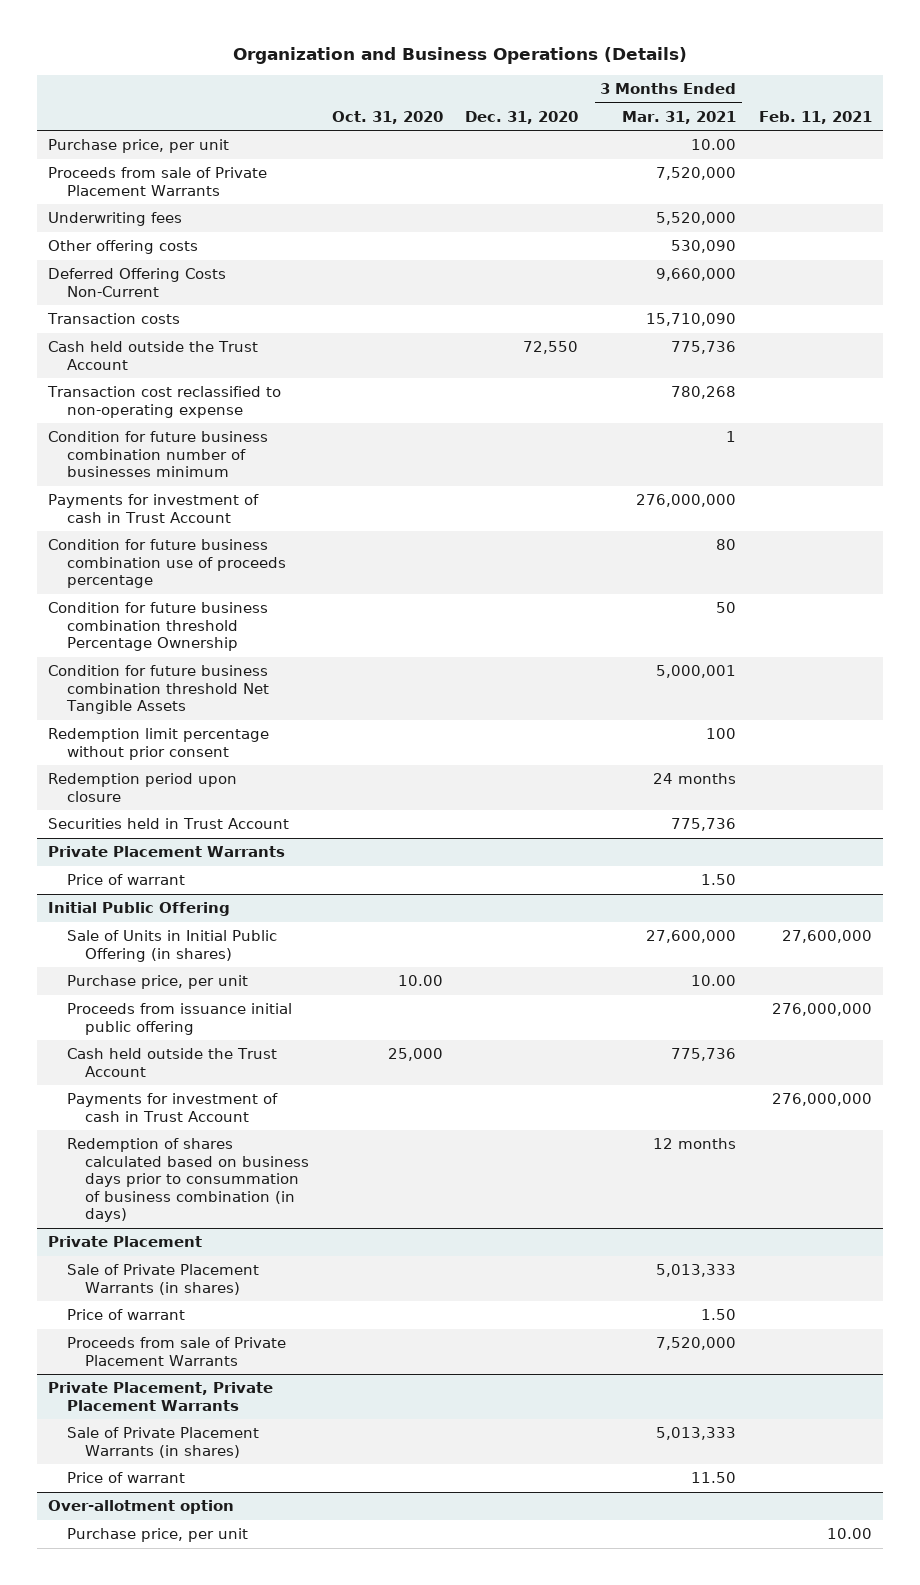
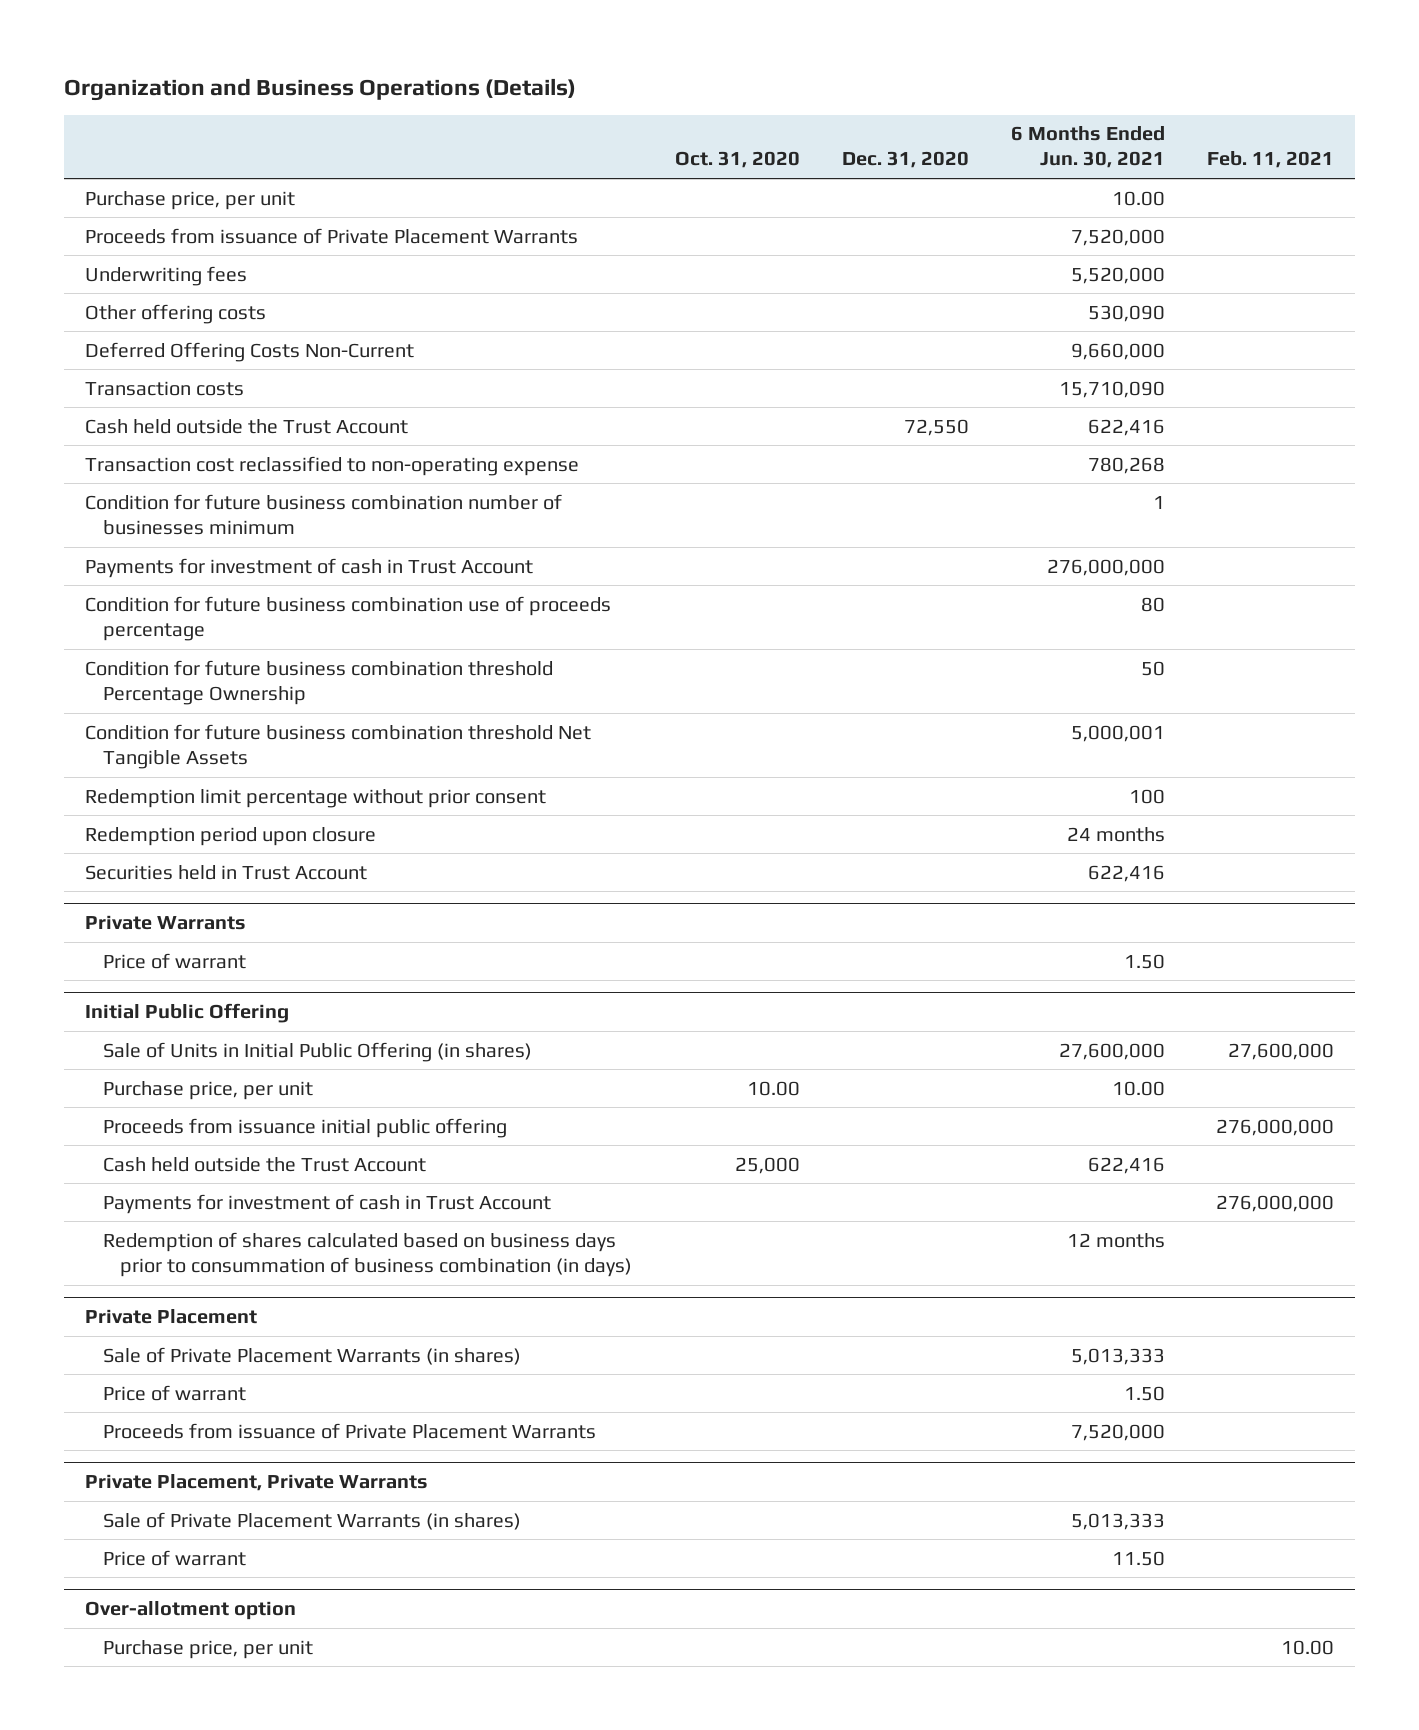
- | Oct. 31, 2020 | Dec. 31, 2020 | 3 Months Ended Mar. 31, 2021 | Feb. 11, 2021
+ | Oct. 31, 2020 | Dec. 31, 2020 | 6 Months Ended Jun. 30, 2021 | Feb. 11, 2021
- Proceeds from sale of Private Placement Warrants | | | 7,520,000 |
+ Proceeds from issuance of Private Placement Warrants | | | 7,520,000 |
- Private Placement Warrants
+ Private Warrants
@ Private Placement
- Proceeds from sale of Private Placement Warrants | | | 7,520,000 |
- Private Placement, Private Placement Warrants
@ Private Placement
+ Proceeds from issuance of Private Placement Warrants | | | 7,520,000 |
+ Private Placement, Private Warrants

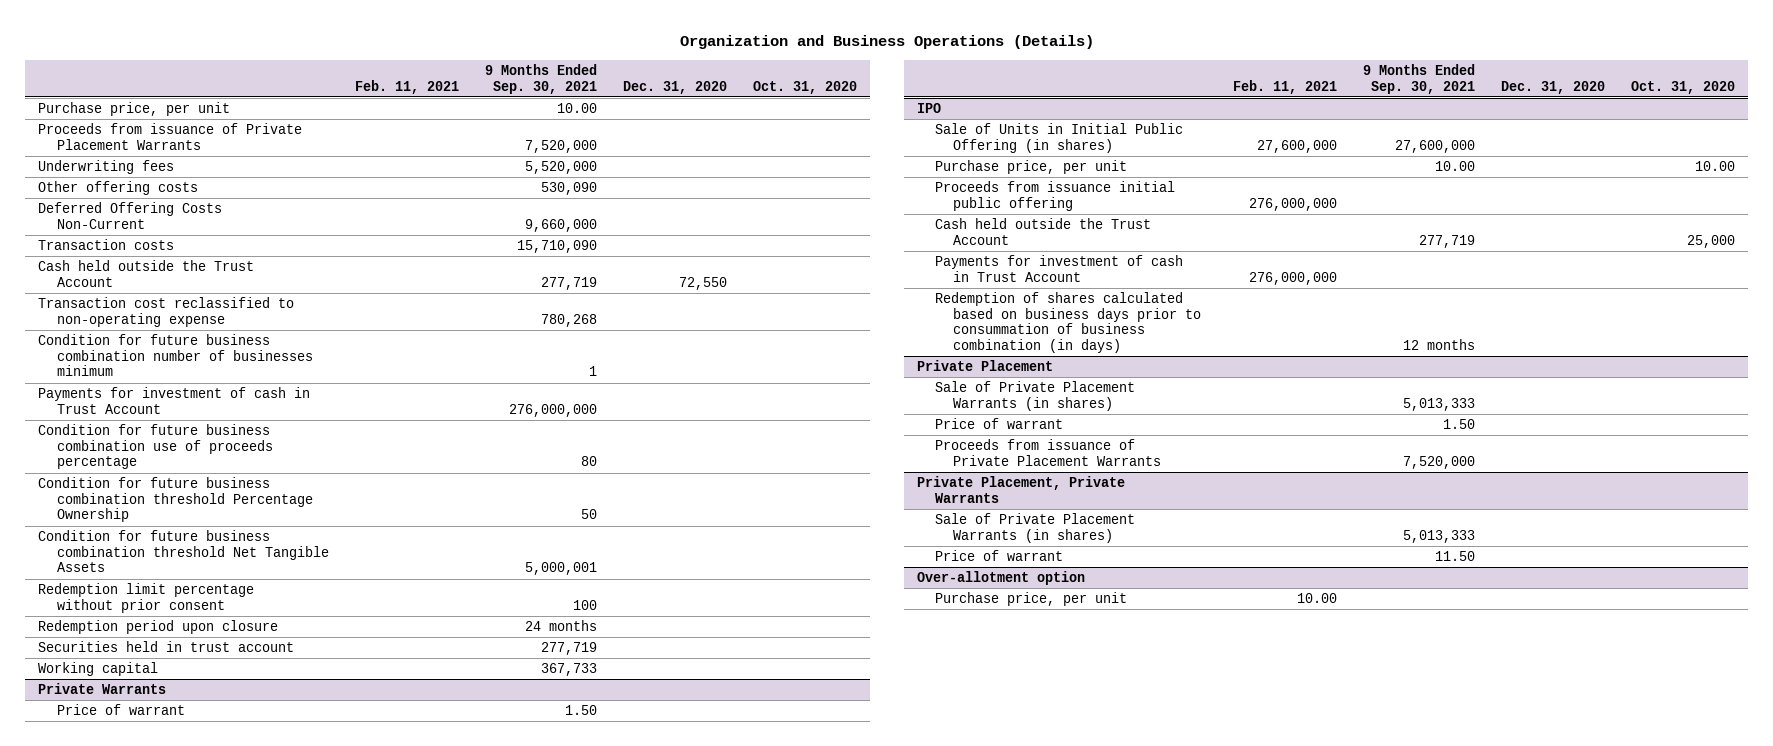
- | Oct. 31, 2020 | Dec. 31, 2020 | 6 Months Ended Jun. 30, 2021 | Feb. 11, 2021
+ | Feb. 11, 2021 | 9 Months Ended Sep. 30, 2021 | Dec. 31, 2020 | Oct. 31, 2020
- Securities held in Trust Account | | | 622,416 |
+ Securities held in trust account | | 277,719 | |
+ Working capital | | 367,733 | |
- Initial Public Offering
+ IPO

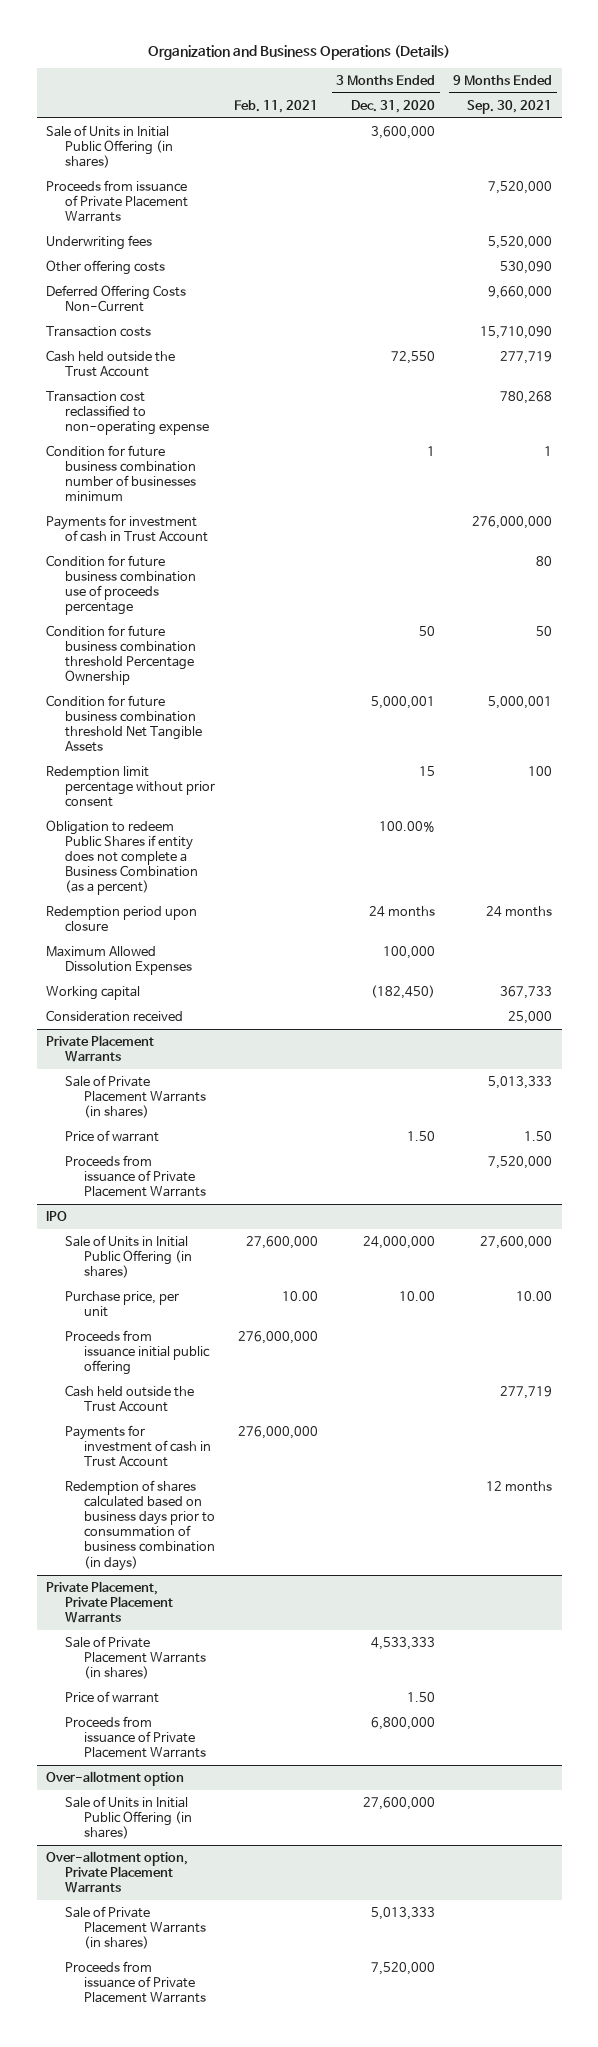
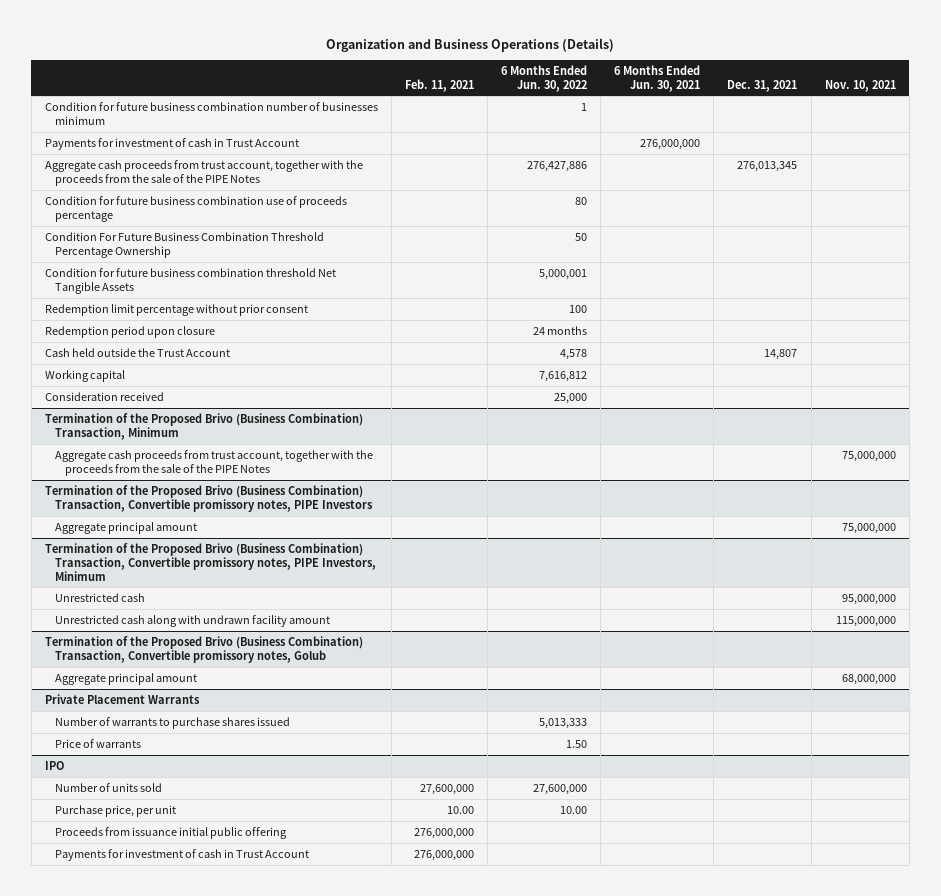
- | Feb. 11, 2021 | 3 Months Ended Dec. 31, 2020 | 9 Months Ended Sep. 30, 2021
+ | Feb. 11, 2021 | 6 Months Ended Jun. 30, 2022 | 6 Months Ended Jun. 30, 2021 | Dec. 31, 2021 | Nov. 10, 2021
- Sale of Units in Initial Public Offering (in shares) | | 3,600,000 |
- Proceeds from issuance of Private Placement Warrants | | | 7,520,000
- Underwriting fees | | | 5,520,000
- Other offering costs | | | 530,090
- Deferred Offering Costs Non-Current | | | 9,660,000
- Transaction costs | | | 15,710,090
- Transaction cost reclassified to non-operating expense | | | 780,268
+ Aggregate cash proceeds from trust account, together with the proceeds from the sale of the PIPE Notes | | 276,427,886 | | 276,013,345 |
- Condition for future business combination threshold Percentage Ownership | | 50 | 50
+ Condition For Future Business Combination Threshold Percentage Ownership | | 50 | | |
- Obligation to redeem Public Shares if entity does not complete a Business Combination (as a percent) | | 100.00% |
- Maximum Allowed Dissolution Expenses | | 100,000 |
moved down: Cash held outside the Trust Account | | 4,578 | | 14,807 |
+ Termination of the Proposed Brivo (Business Combination) Transaction, Minimum
+ Aggregate cash proceeds from trust account, together with the proceeds from the sale of the PIPE Notes | | | | | 75,000,000
+ Termination of the Proposed Brivo (Business Combination) Transaction, Convertible promissory notes, PIPE Investors
+ Aggregate principal amount | | | | | 75,000,000
+ Termination of the Proposed Brivo (Business Combination) Transaction, Convertible promissory notes, PIPE Investors, Minimum
+ Unrestricted cash | | | | | 95,000,000
+ Unrestricted cash along with undrawn facility amount | | | | | 115,000,000
+ Termination of the Proposed Brivo (Business Combination) Transaction, Convertible promissory notes, Golub
+ Aggregate principal amount | | | | | 68,000,000
@ Private Placement Warrants
- Sale of Private Placement Warrants (in shares) | | | 5,013,333
- Price of warrant | | 1.50 | 1.50
- Proceeds from issuance of Private Placement Warrants | | | 7,520,000
+ Number of warrants to purchase shares issued | | 5,013,333 | | |
+ Price of warrants | | 1.50 | | |
@ IPO
- Sale of Units in Initial Public Offering (in shares) | 27,600,000 | 24,000,000 | 27,600,000
+ Number of units sold | 27,600,000 | 27,600,000 | | |
- Cash held outside the Trust Account | | | 277,719
- Redemption of shares calculated based on business days prior to consummation of business combination (in days) | | | 12 months
- Private Placement, Private Placement Warrants
- Sale of Private Placement Warrants (in shares) | | 4,533,333 |
- Price of warrant | | 1.50 |
- Proceeds from issuance of Private Placement Warrants | | 6,800,000 |
- Over-allotment option
- Sale of Units in Initial Public Offering (in shares) | | 27,600,000 |
- Over-allotment option, Private Placement Warrants
- Sale of Private Placement Warrants (in shares) | | 5,013,333 |
- Proceeds from issuance of Private Placement Warrants | | 7,520,000 |

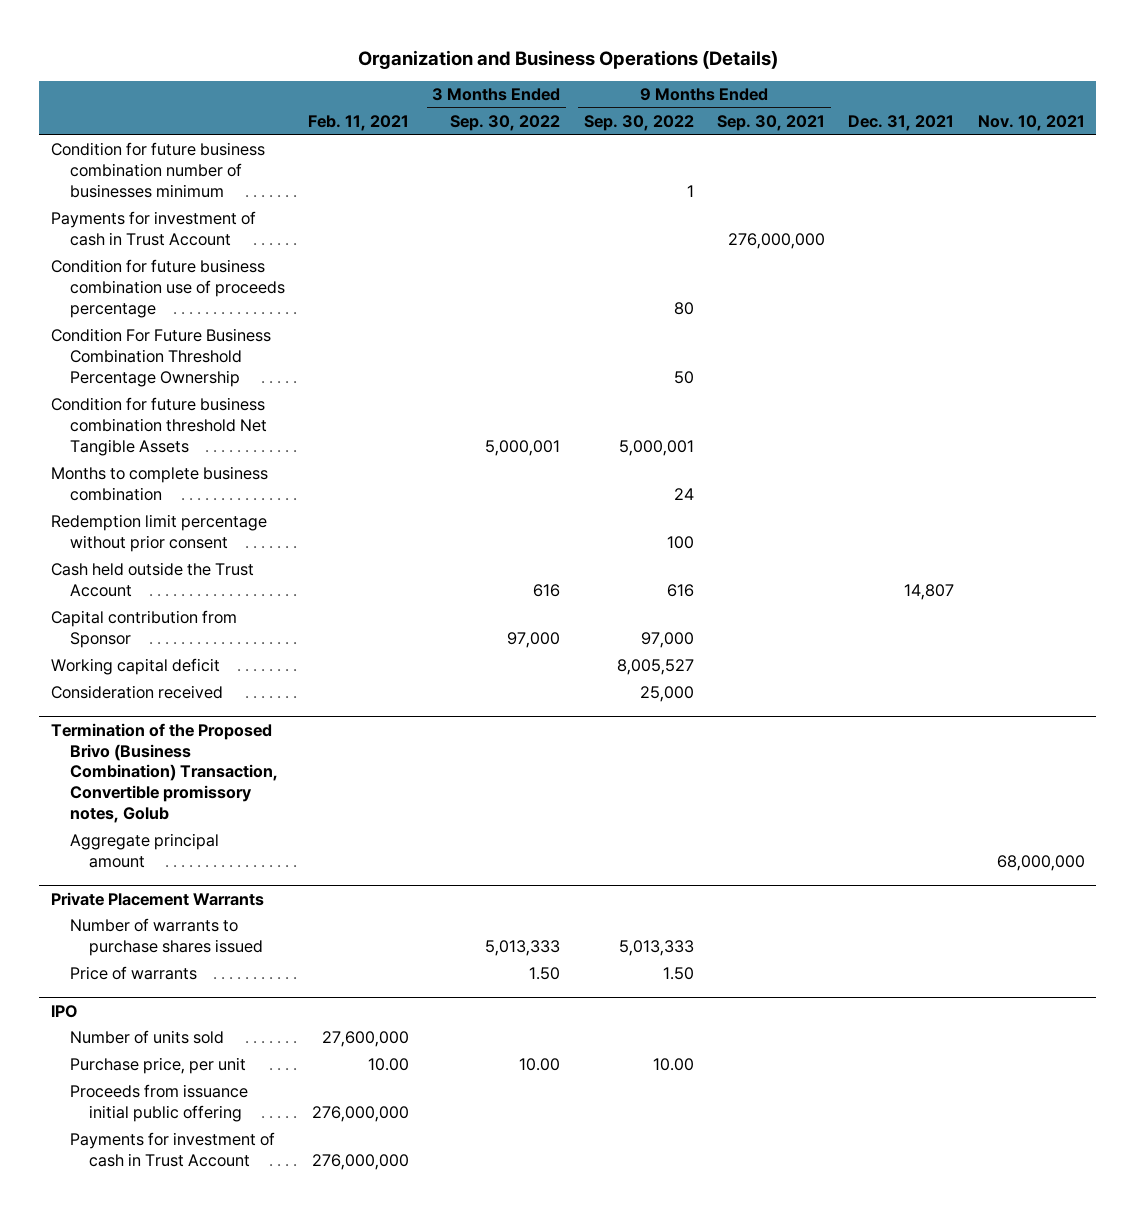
- | Feb. 11, 2021 | 6 Months Ended Jun. 30, 2022 | 6 Months Ended Jun. 30, 2021 | Dec. 31, 2021 | Nov. 10, 2021
+ | Feb. 11, 2021 | 3 Months Ended Sep. 30, 2022 | 9 Months Ended Sep. 30, 2022 | 9 Months Ended Sep. 30, 2021 | Dec. 31, 2021 | Nov. 10, 2021
- Aggregate cash proceeds from trust account, together with the proceeds from the sale of the PIPE Notes | | 276,427,886 | | 276,013,345 |
+ Months to complete business combination | | | 24 | | |
- Redemption period upon closure | | 24 months | | |
- Working capital | | 7,616,812 | | |
+ Capital contribution from Sponsor | | 97,000 | 97,000 | | |
+ Working capital deficit | | | 8,005,527 | | |
- Termination of the Proposed Brivo (Business Combination) Transaction, Minimum
- Aggregate cash proceeds from trust account, together with the proceeds from the sale of the PIPE Notes | | | | | 75,000,000
- Termination of the Proposed Brivo (Business Combination) Transaction, Convertible promissory notes, PIPE Investors
- Aggregate principal amount | | | | | 75,000,000
- Termination of the Proposed Brivo (Business Combination) Transaction, Convertible promissory notes, PIPE Investors, Minimum
- Unrestricted cash | | | | | 95,000,000
- Unrestricted cash along with undrawn facility amount | | | | | 115,000,000

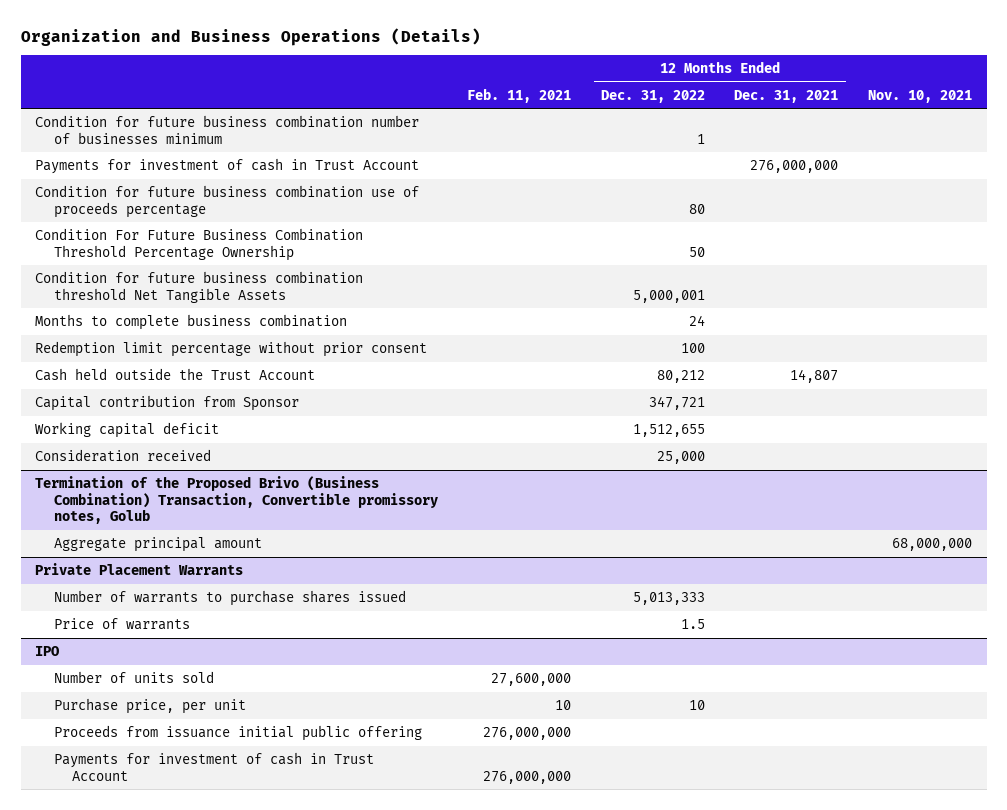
- | Feb. 11, 2021 | 3 Months Ended Sep. 30, 2022 | 9 Months Ended Sep. 30, 2022 | 9 Months Ended Sep. 30, 2021 | Dec. 31, 2021 | Nov. 10, 2021
+ | Feb. 11, 2021 | 12 Months Ended Dec. 31, 2022 | 12 Months Ended Dec. 31, 2021 | Nov. 10, 2021
@ IPO
- Purchase price, per unit | 10.00 | 10.00 | 10.00 | | |
+ Purchase price, per unit | 10 | 10 | |

